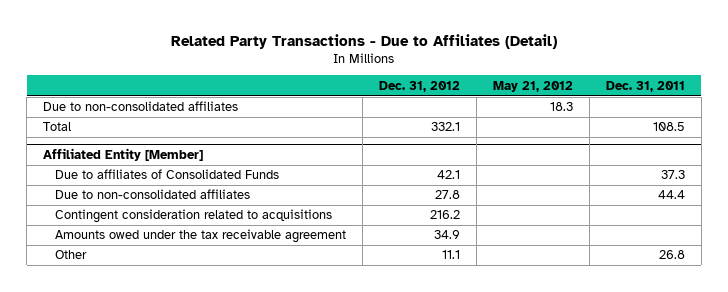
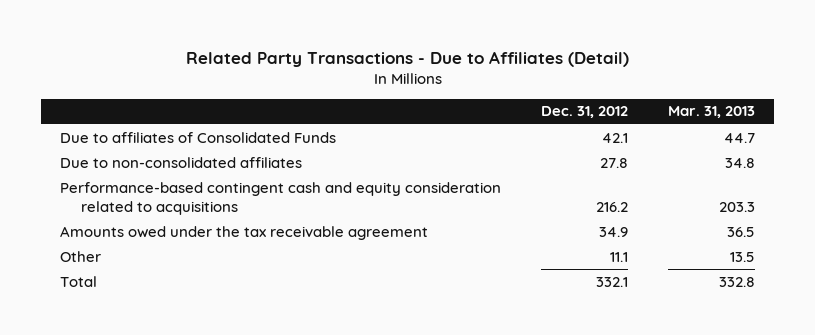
- | Dec. 31, 2012 | May 21, 2012 | Dec. 31, 2011
+ | Dec. 31, 2012 | Mar. 31, 2013
- Due to non-consolidated affiliates | | 18.3 |
- Affiliated Entity [Member]
- Contingent consideration related to acquisitions | 216.2 | |
+ Performance-based contingent cash and equity consideration related to acquisitions | 216.2 | 203.3
moved down: Total | 332.1 | 332.8

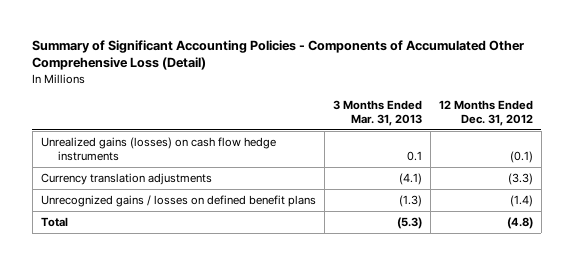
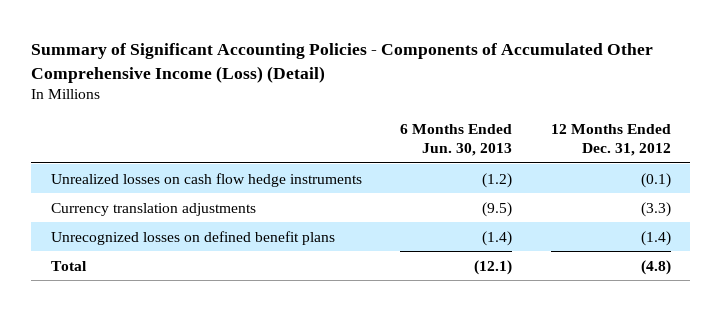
- Summary of Significant Accounting Policies - Components of Accumulated Other Comprehensive Loss (Detail)
+ Summary of Significant Accounting Policies - Components of Accumulated Other Comprehensive Income (Loss) (Detail)
- | 3 Months Ended Mar. 31, 2013 | 12 Months Ended Dec. 31, 2012
+ | 6 Months Ended Jun. 30, 2013 | 12 Months Ended Dec. 31, 2012
- Unrealized gains (losses) on cash flow hedge instruments | 0.1 | (0.1)
+ Unrealized losses on cash flow hedge instruments | (1.2) | (0.1)
- Unrecognized gains / losses on defined benefit plans | (1.3) | (1.4)
+ Unrecognized losses on defined benefit plans | (1.4) | (1.4)

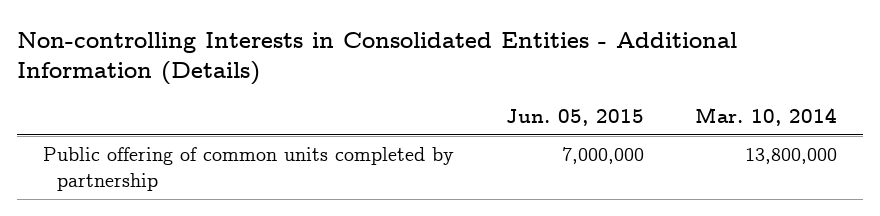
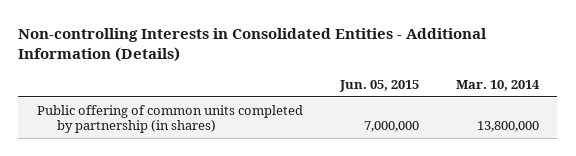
- Public offering of common units completed by partnership | 7,000,000 | 13,800,000
+ Public offering of common units completed by partnership (in shares) | 7,000,000 | 13,800,000

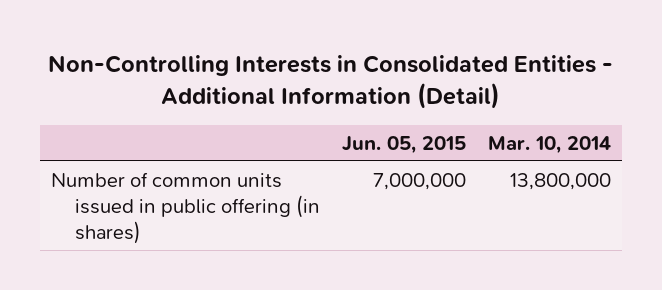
- Non-controlling Interests in Consolidated Entities - Additional Information (Details)
+ Non-Controlling Interests in Consolidated Entities - Additional Information (Detail)
- Public offering of common units completed by partnership (in shares) | 7,000,000 | 13,800,000
+ Number of common units issued in public offering (in shares) | 7,000,000 | 13,800,000

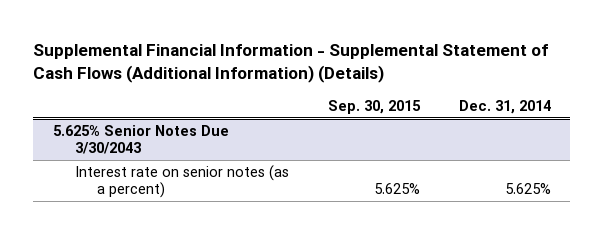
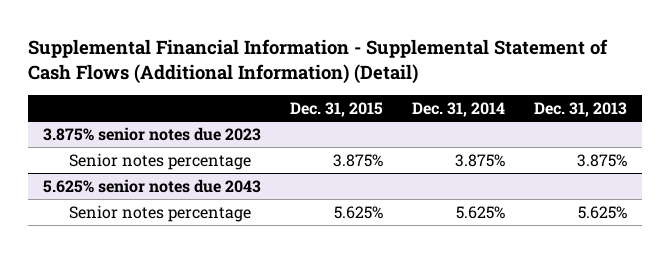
- Supplemental Financial Information - Supplemental Statement of Cash Flows (Additional Information) (Details)
+ Supplemental Financial Information - Supplemental Statement of Cash Flows (Additional Information) (Detail)
- | Sep. 30, 2015 | Dec. 31, 2014
+ | Dec. 31, 2015 | Dec. 31, 2014 | Dec. 31, 2013
- 5.625% Senior Notes Due 3/30/2043
- Interest rate on senior notes (as a percent) | 5.625% | 5.625%
+ 3.875% senior notes due 2023
+ Senior notes percentage | 3.875% | 3.875% | 3.875%
+ 5.625% senior notes due 2043
+ Senior notes percentage | 5.625% | 5.625% | 5.625%

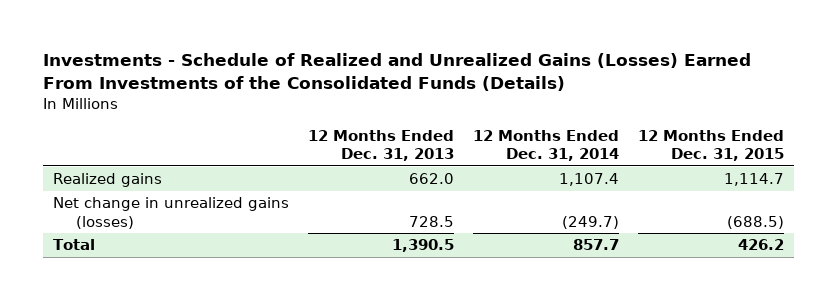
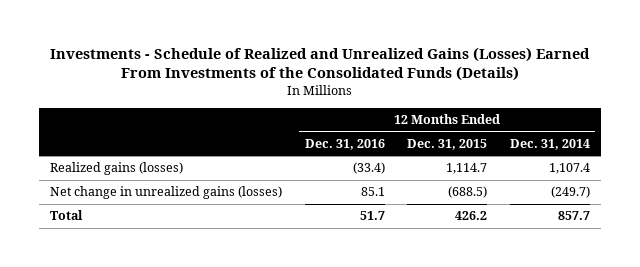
- | 12 Months Ended Dec. 31, 2013 | 12 Months Ended Dec. 31, 2014 | 12 Months Ended Dec. 31, 2015
+ | 12 Months Ended Dec. 31, 2016 | 12 Months Ended Dec. 31, 2015 | 12 Months Ended Dec. 31, 2014
- Realized gains | 662.0 | 1,107.4 | 1,114.7
+ Realized gains (losses) | (33.4) | 1,114.7 | 1,107.4

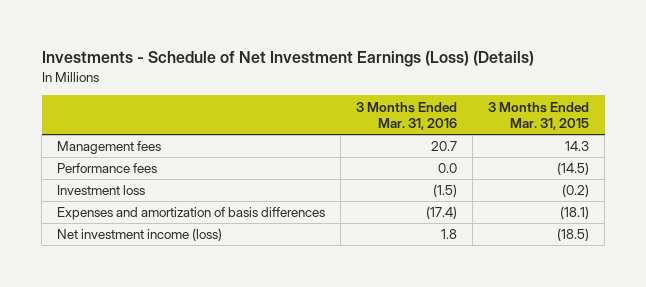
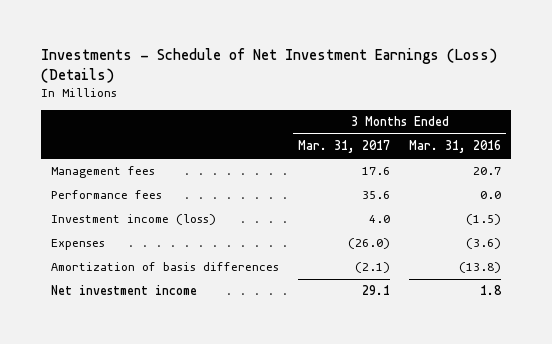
- | 3 Months Ended Mar. 31, 2016 | 3 Months Ended Mar. 31, 2015
+ | 3 Months Ended Mar. 31, 2017 | 3 Months Ended Mar. 31, 2016
- Investment loss | (1.5) | (0.2)
- Expenses and amortization of basis differences | (17.4) | (18.1)
- Net investment income (loss) | 1.8 | (18.5)
+ Investment income (loss) | 4.0 | (1.5)
+ Expenses | (26.0) | (3.6)
+ Amortization of basis differences | (2.1) | (13.8)
+ Net investment income | 29.1 | 1.8

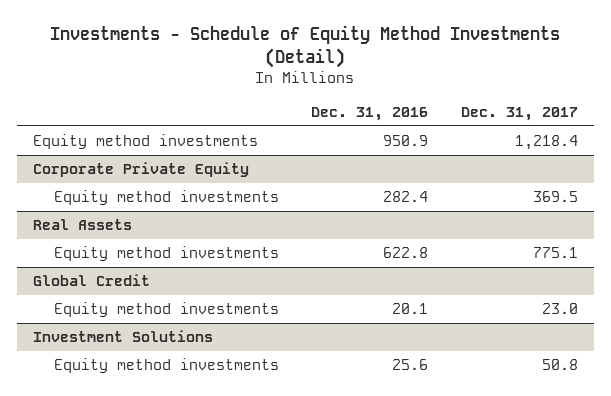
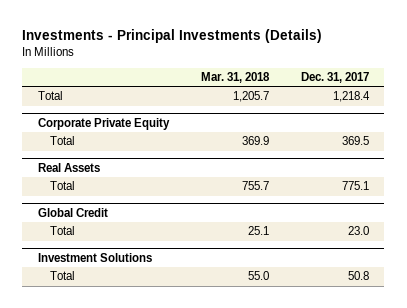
- Investments - Schedule of Equity Method Investments (Detail)
+ Investments - Principal Investments (Details)
- | Dec. 31, 2016 | Dec. 31, 2017
+ | Mar. 31, 2018 | Dec. 31, 2017
- Equity method investments | 950.9 | 1,218.4
+ Total | 1,205.7 | 1,218.4
@ Corporate Private Equity
- Equity method investments | 282.4 | 369.5
+ Total | 369.9 | 369.5
@ Real Assets
- Equity method investments | 622.8 | 775.1
+ Total | 755.7 | 775.1
@ Global Credit
- Equity method investments | 20.1 | 23.0
+ Total | 25.1 | 23.0
@ Investment Solutions
- Equity method investments | 25.6 | 50.8
+ Total | 55.0 | 50.8

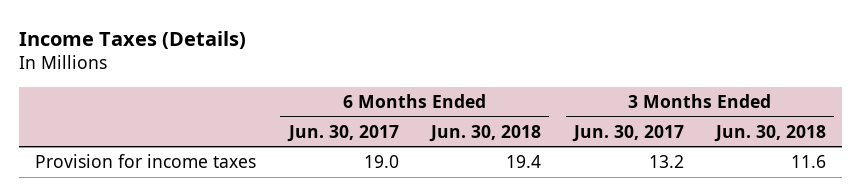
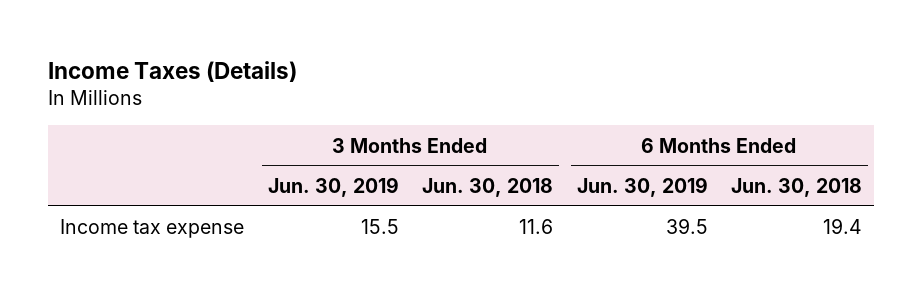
- | 6 Months Ended Jun. 30, 2017 | 6 Months Ended Jun. 30, 2018 | 3 Months Ended Jun. 30, 2017 | 3 Months Ended Jun. 30, 2018
+ | 3 Months Ended Jun. 30, 2019 | 3 Months Ended Jun. 30, 2018 | 6 Months Ended Jun. 30, 2019 | 6 Months Ended Jun. 30, 2018
- Provision for income taxes | 19.0 | 19.4 | 13.2 | 11.6
+ Income tax expense | 15.5 | 11.6 | 39.5 | 19.4

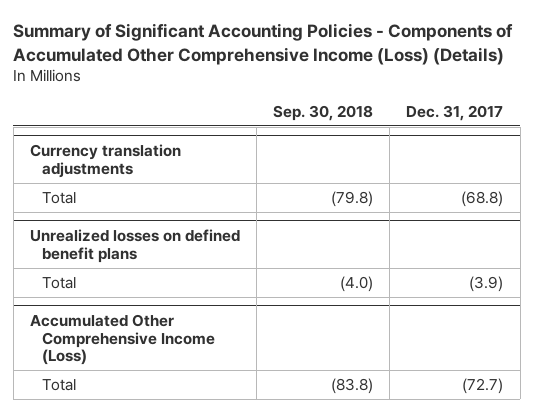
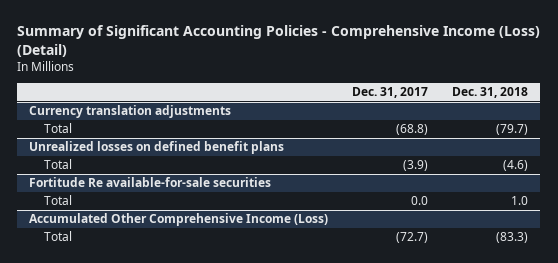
- Summary of Significant Accounting Policies - Components of Accumulated Other Comprehensive Income (Loss) (Details)
+ Summary of Significant Accounting Policies - Comprehensive Income (Loss) (Detail)
- | Sep. 30, 2018 | Dec. 31, 2017
+ | Dec. 31, 2017 | Dec. 31, 2018
+ Fortitude Re available-for-sale securities
+ Total | 0.0 | 1.0

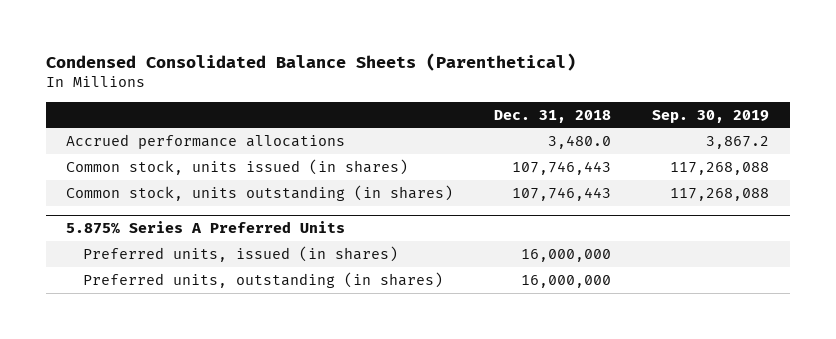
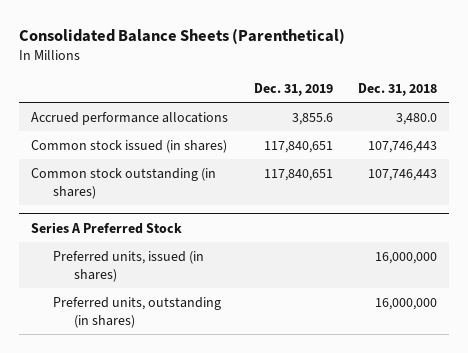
- Condensed Consolidated Balance Sheets (Parenthetical)
+ Consolidated Balance Sheets (Parenthetical)
- | Dec. 31, 2018 | Sep. 30, 2019
+ | Dec. 31, 2019 | Dec. 31, 2018
- Common stock, units issued (in shares) | 107,746,443 | 117,268,088
- Common stock, units outstanding (in shares) | 107,746,443 | 117,268,088
- 5.875% Series A Preferred Units
+ Common stock issued (in shares) | 117,840,651 | 107,746,443
+ Common stock outstanding (in shares) | 117,840,651 | 107,746,443
+ Series A Preferred Stock

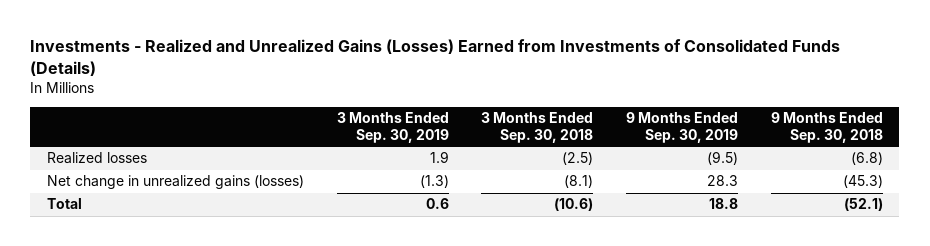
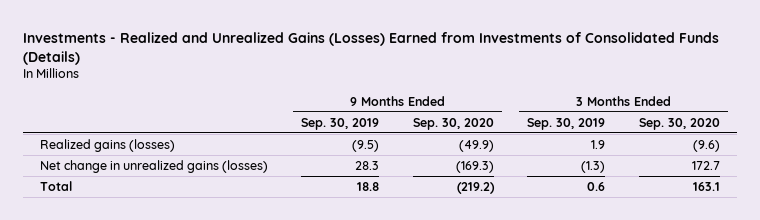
- | 3 Months Ended Sep. 30, 2019 | 3 Months Ended Sep. 30, 2018 | 9 Months Ended Sep. 30, 2019 | 9 Months Ended Sep. 30, 2018
+ | 9 Months Ended Sep. 30, 2019 | 9 Months Ended Sep. 30, 2020 | 3 Months Ended Sep. 30, 2019 | 3 Months Ended Sep. 30, 2020
- Realized losses | 1.9 | (2.5) | (9.5) | (6.8)
+ Realized gains (losses) | (9.5) | (49.9) | 1.9 | (9.6)

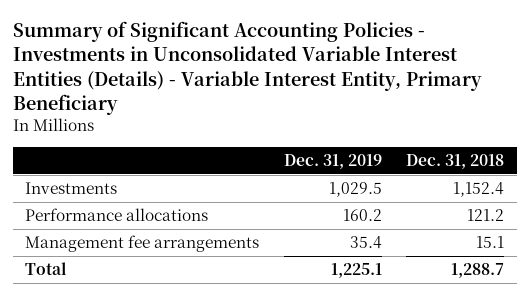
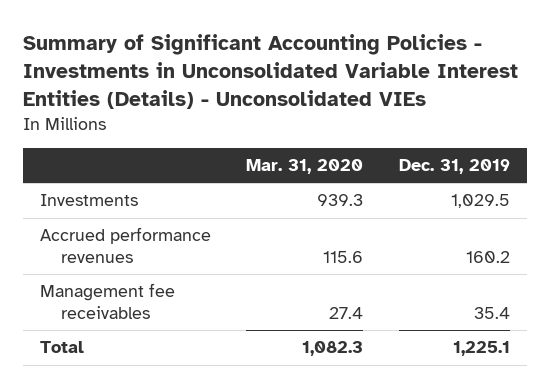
- Summary of Significant Accounting Policies - Investments in Unconsolidated Variable Interest Entities (Details) - Variable Interest Entity, Primary Beneficiary
+ Summary of Significant Accounting Policies - Investments in Unconsolidated Variable Interest Entities (Details) - Unconsolidated VIEs
- | Dec. 31, 2019 | Dec. 31, 2018
+ | Mar. 31, 2020 | Dec. 31, 2019
- Performance allocations | 160.2 | 121.2
- Management fee arrangements | 35.4 | 15.1
+ Accrued performance revenues | 115.6 | 160.2
+ Management fee receivables | 27.4 | 35.4

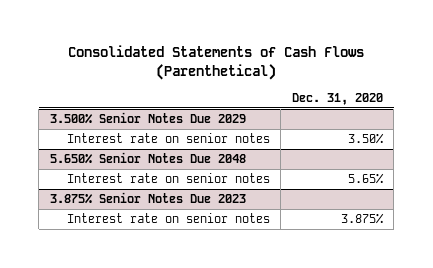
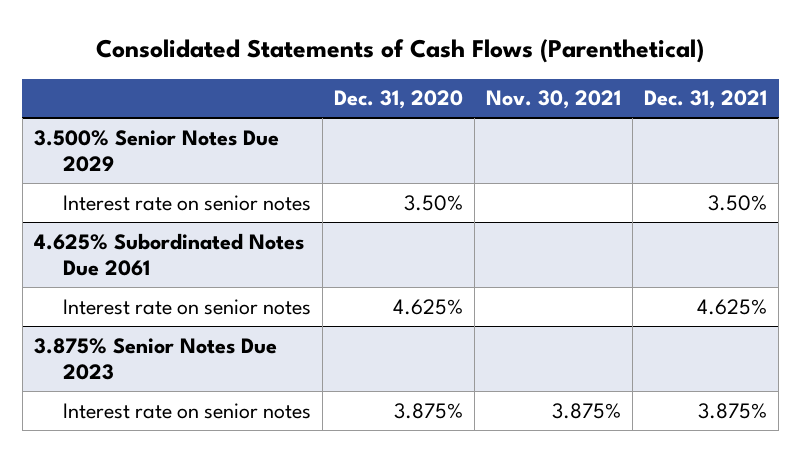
- | Dec. 31, 2020
+ | Dec. 31, 2020 | Nov. 30, 2021 | Dec. 31, 2021
- 5.650% Senior Notes Due 2048
- Interest rate on senior notes | 5.65%
+ 4.625% Subordinated Notes Due 2061
+ Interest rate on senior notes | 4.625% | | 4.625%

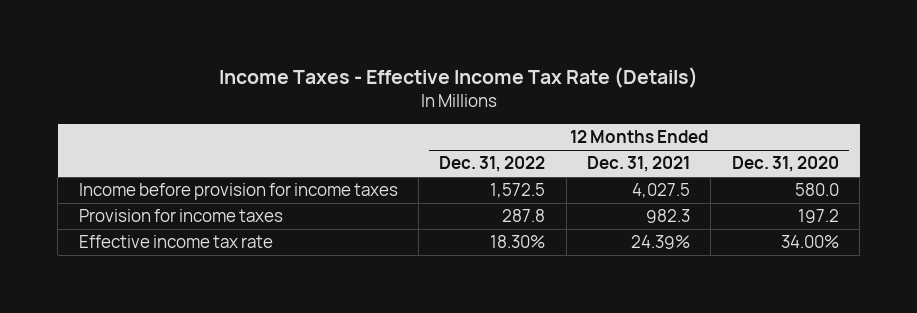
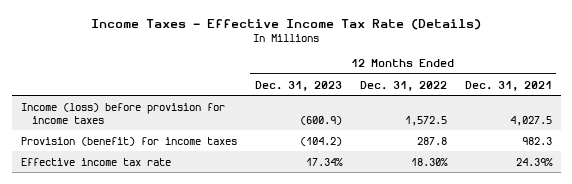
- | 12 Months Ended Dec. 31, 2022 | 12 Months Ended Dec. 31, 2021 | 12 Months Ended Dec. 31, 2020
+ | 12 Months Ended Dec. 31, 2023 | 12 Months Ended Dec. 31, 2022 | 12 Months Ended Dec. 31, 2021
- Income before provision for income taxes | 1,572.5 | 4,027.5 | 580.0
- Provision for income taxes | 287.8 | 982.3 | 197.2
+ Income (loss) before provision for income taxes | (600.9) | 1,572.5 | 4,027.5
+ Provision (benefit) for income taxes | (104.2) | 287.8 | 982.3

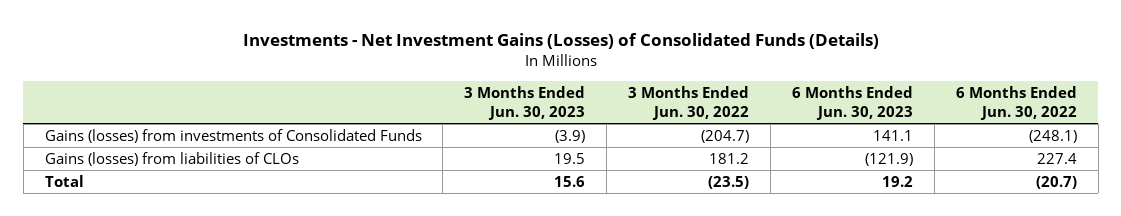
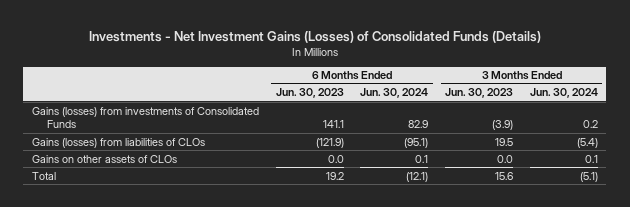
- | 3 Months Ended Jun. 30, 2023 | 3 Months Ended Jun. 30, 2022 | 6 Months Ended Jun. 30, 2023 | 6 Months Ended Jun. 30, 2022
+ | 6 Months Ended Jun. 30, 2023 | 6 Months Ended Jun. 30, 2024 | 3 Months Ended Jun. 30, 2023 | 3 Months Ended Jun. 30, 2024
+ Gains on other assets of CLOs | 0.0 | 0.1 | 0.0 | 0.1

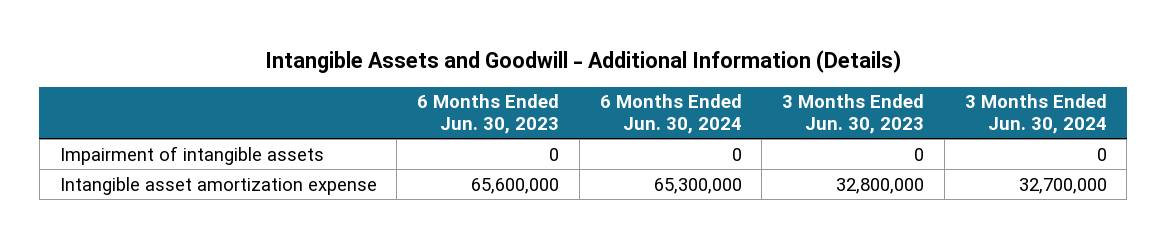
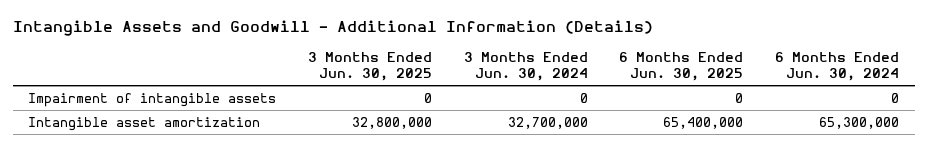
- | 6 Months Ended Jun. 30, 2023 | 6 Months Ended Jun. 30, 2024 | 3 Months Ended Jun. 30, 2023 | 3 Months Ended Jun. 30, 2024
+ | 3 Months Ended Jun. 30, 2025 | 3 Months Ended Jun. 30, 2024 | 6 Months Ended Jun. 30, 2025 | 6 Months Ended Jun. 30, 2024
- Intangible asset amortization expense | 65,600,000 | 65,300,000 | 32,800,000 | 32,700,000
+ Intangible asset amortization | 32,800,000 | 32,700,000 | 65,400,000 | 65,300,000

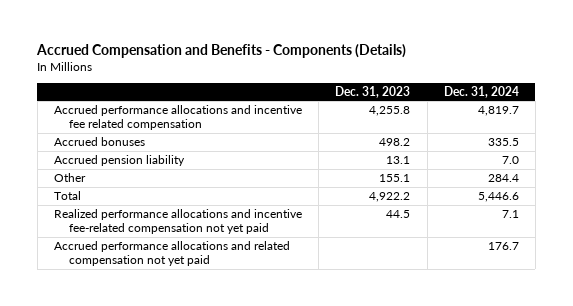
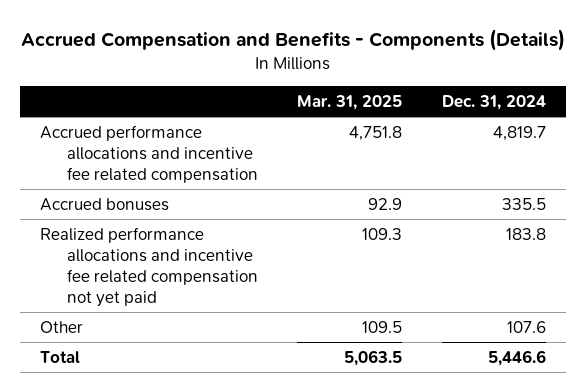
- | Dec. 31, 2023 | Dec. 31, 2024
+ | Mar. 31, 2025 | Dec. 31, 2024
- Accrued pension liability | 13.1 | 7.0
- Other | 155.1 | 284.4
+ Realized performance allocations and incentive fee related compensation not yet paid | 109.3 | 183.8
+ Other | 109.5 | 107.6
- Realized performance allocations and incentive fee-related compensation not yet paid | 44.5 | 7.1
- Accrued performance allocations and related compensation not yet paid | | 176.7

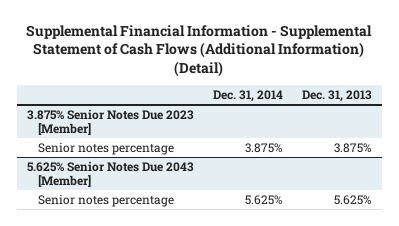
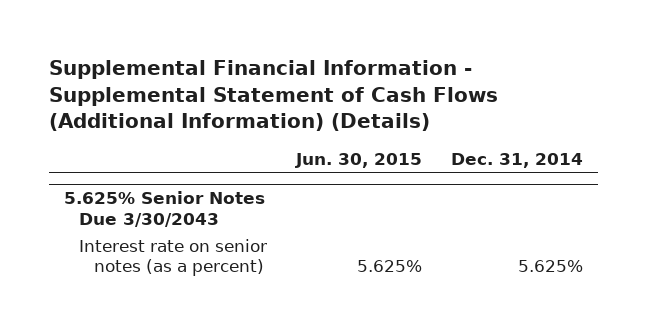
- Supplemental Financial Information - Supplemental Statement of Cash Flows (Additional Information) (Detail)
+ Supplemental Financial Information - Supplemental Statement of Cash Flows (Additional Information) (Details)
- | Dec. 31, 2014 | Dec. 31, 2013
+ | Jun. 30, 2015 | Dec. 31, 2014
- 3.875% Senior Notes Due 2023 [Member]
- Senior notes percentage | 3.875% | 3.875%
- 5.625% Senior Notes Due 2043 [Member]
- Senior notes percentage | 5.625% | 5.625%
+ 5.625% Senior Notes Due 3/30/2043
+ Interest rate on senior notes (as a percent) | 5.625% | 5.625%

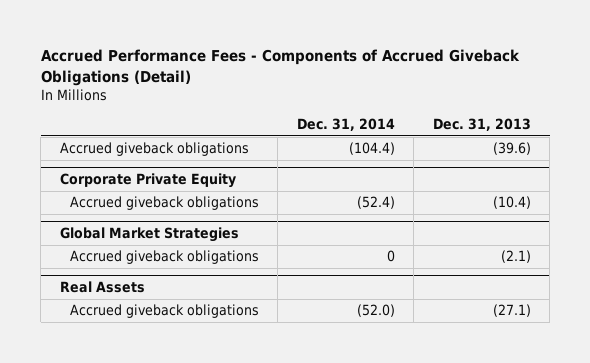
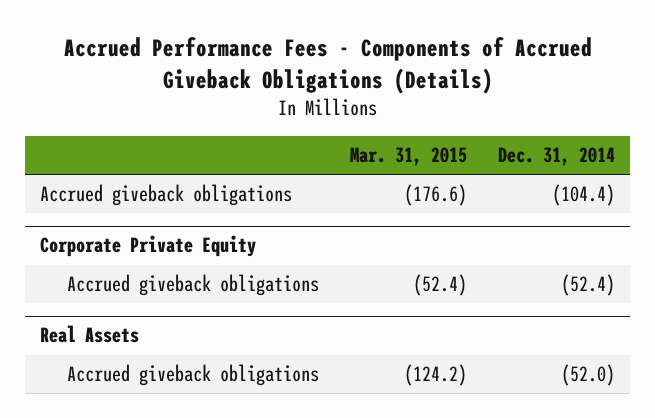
- Accrued Performance Fees - Components of Accrued Giveback Obligations (Detail)
+ Accrued Performance Fees - Components of Accrued Giveback Obligations (Details)
- | Dec. 31, 2014 | Dec. 31, 2013
+ | Mar. 31, 2015 | Dec. 31, 2014
- Global Market Strategies
- Accrued giveback obligations | 0 | (2.1)

